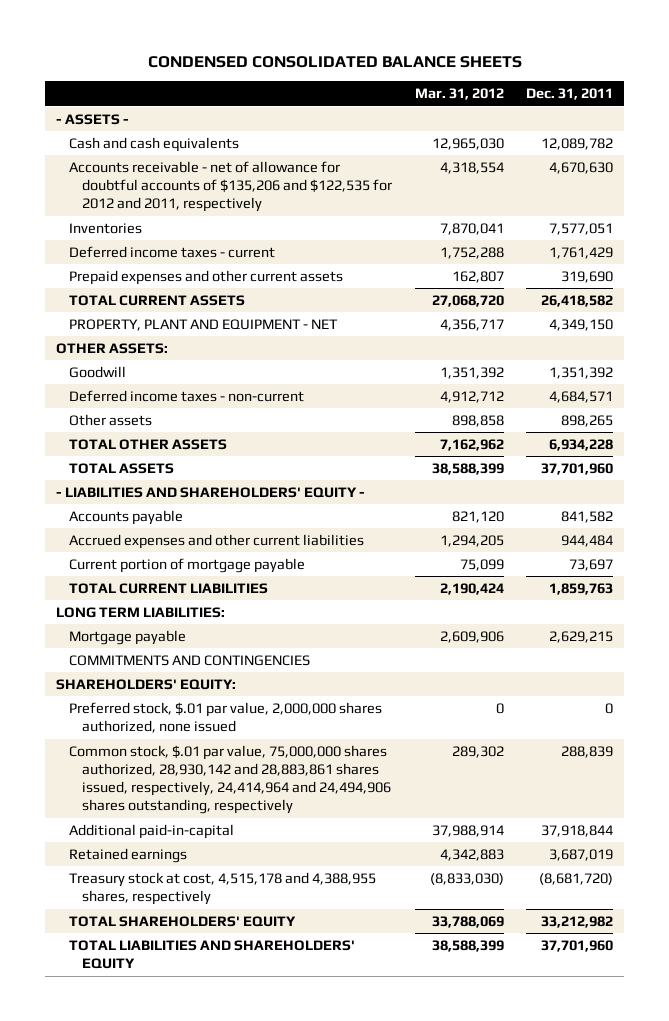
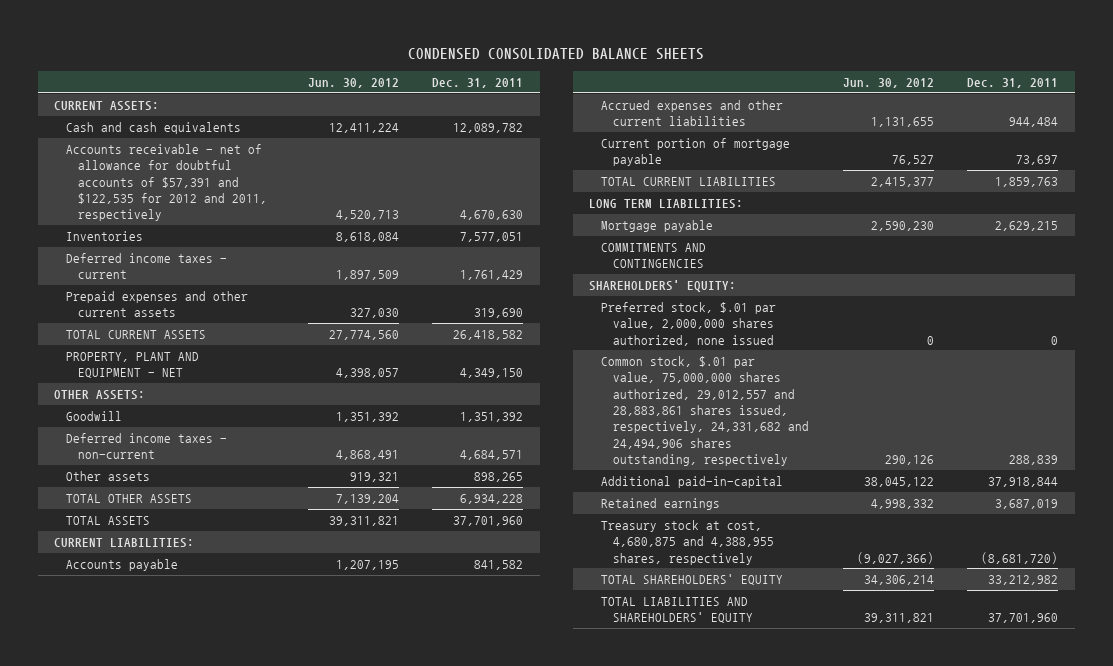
- | Mar. 31, 2012 | Dec. 31, 2011
+ | Jun. 30, 2012 | Dec. 31, 2011
- - ASSETS -
+ CURRENT ASSETS:
- Accounts receivable - net of allowance for doubtful accounts of $135,206 and $122,535 for 2012 and 2011, respectively | 4,318,554 | 4,670,630
+ Accounts receivable - net of allowance for doubtful accounts of $57,391 and $122,535 for 2012 and 2011, respectively | 4,520,713 | 4,670,630
- - LIABILITIES AND SHAREHOLDERS' EQUITY -
+ CURRENT LIABILITIES:
- Common stock, $.01 par value, 75,000,000 shares authorized, 28,930,142 and 28,883,861 shares issued, respectively, 24,414,964 and 24,494,906 shares outstanding, respectively | 289,302 | 288,839
+ Common stock, $.01 par value, 75,000,000 shares authorized, 29,012,557 and 28,883,861 shares issued, respectively, 24,331,682 and 24,494,906 shares outstanding, respectively | 290,126 | 288,839
- Treasury stock at cost, 4,515,178 and 4,388,955 shares, respectively | (8,833,030) | (8,681,720)
+ Treasury stock at cost, 4,680,875 and 4,388,955 shares, respectively | (9,027,366) | (8,681,720)

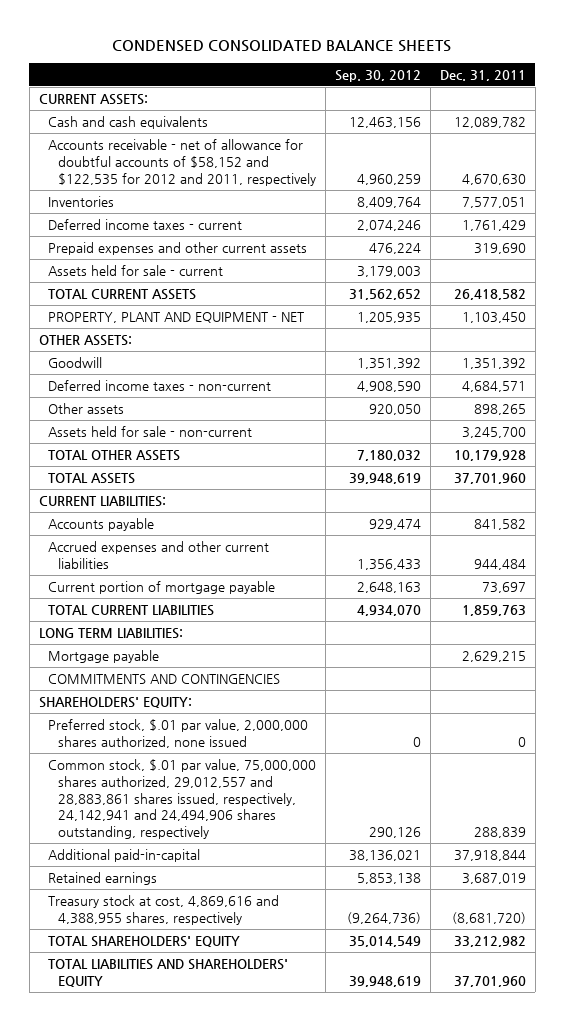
- | Jun. 30, 2012 | Dec. 31, 2011
+ | Sep. 30, 2012 | Dec. 31, 2011
- Accounts receivable - net of allowance for doubtful accounts of $57,391 and $122,535 for 2012 and 2011, respectively | 4,520,713 | 4,670,630
+ Accounts receivable - net of allowance for doubtful accounts of $58,152 and $122,535 for 2012 and 2011, respectively | 4,960,259 | 4,670,630
+ Assets held for sale - current | 3,179,003 |
- PROPERTY, PLANT AND EQUIPMENT - NET | 4,398,057 | 4,349,150
+ PROPERTY, PLANT AND EQUIPMENT - NET | 1,205,935 | 1,103,450
- TOTAL OTHER ASSETS | 7,139,204 | 6,934,228
+ Assets held for sale - non-current | | 3,245,700
+ TOTAL OTHER ASSETS | 7,180,032 | 10,179,928
- Common stock, $.01 par value, 75,000,000 shares authorized, 29,012,557 and 28,883,861 shares issued, respectively, 24,331,682 and 24,494,906 shares outstanding, respectively | 290,126 | 288,839
+ Common stock, $.01 par value, 75,000,000 shares authorized, 29,012,557 and 28,883,861 shares issued, respectively, 24,142,941 and 24,494,906 shares outstanding, respectively | 290,126 | 288,839
- Treasury stock at cost, 4,680,875 and 4,388,955 shares, respectively | (9,027,366) | (8,681,720)
+ Treasury stock at cost, 4,869,616 and 4,388,955 shares, respectively | (9,264,736) | (8,681,720)

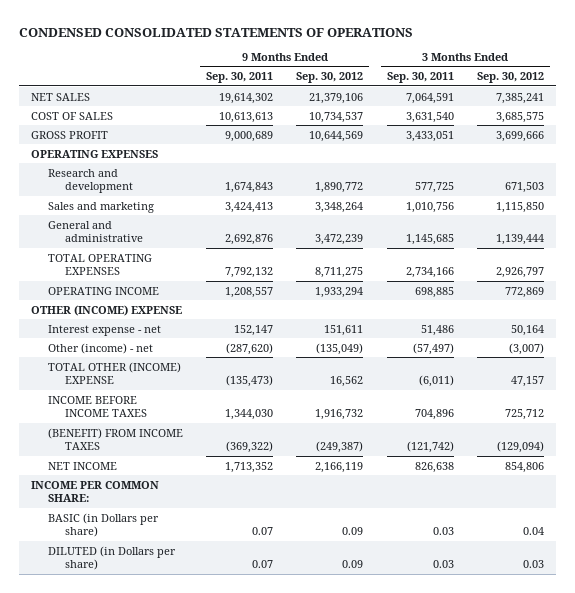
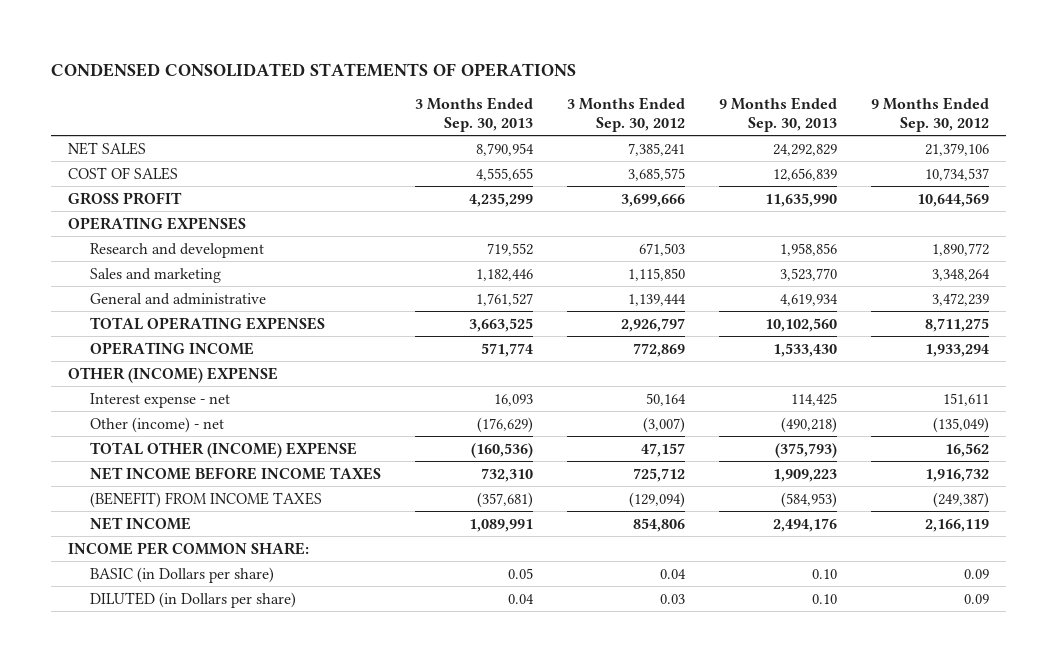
- | 9 Months Ended Sep. 30, 2011 | 9 Months Ended Sep. 30, 2012 | 3 Months Ended Sep. 30, 2011 | 3 Months Ended Sep. 30, 2012
+ | 3 Months Ended Sep. 30, 2013 | 3 Months Ended Sep. 30, 2012 | 9 Months Ended Sep. 30, 2013 | 9 Months Ended Sep. 30, 2012
- INCOME BEFORE INCOME TAXES | 1,344,030 | 1,916,732 | 704,896 | 725,712
+ NET INCOME BEFORE INCOME TAXES | 732,310 | 725,712 | 1,909,223 | 1,916,732

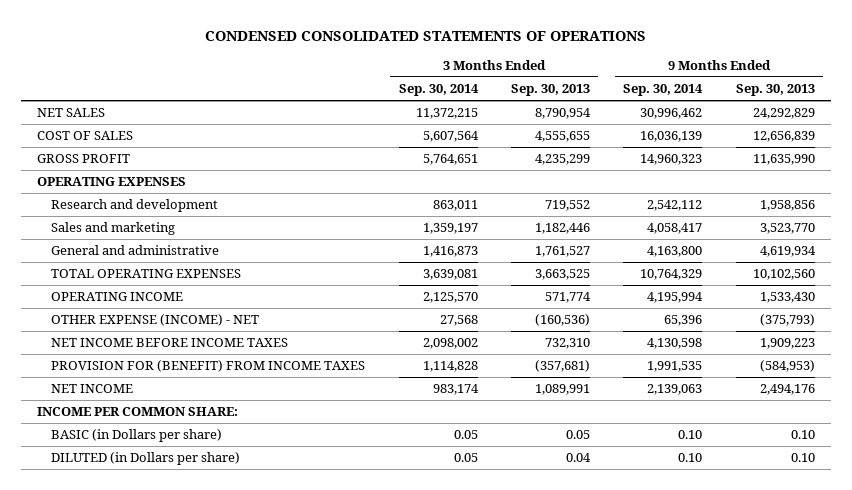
- | 3 Months Ended Sep. 30, 2013 | 3 Months Ended Sep. 30, 2012 | 9 Months Ended Sep. 30, 2013 | 9 Months Ended Sep. 30, 2012
+ | 3 Months Ended Sep. 30, 2014 | 3 Months Ended Sep. 30, 2013 | 9 Months Ended Sep. 30, 2014 | 9 Months Ended Sep. 30, 2013
- OTHER (INCOME) EXPENSE
- Interest expense - net | 16,093 | 50,164 | 114,425 | 151,611
- Other (income) - net | (176,629) | (3,007) | (490,218) | (135,049)
- TOTAL OTHER (INCOME) EXPENSE | (160,536) | 47,157 | (375,793) | 16,562
+ OTHER EXPENSE (INCOME) - NET | 27,568 | (160,536) | 65,396 | (375,793)
- (BENEFIT) FROM INCOME TAXES | (357,681) | (129,094) | (584,953) | (249,387)
+ PROVISION FOR (BENEFIT) FROM INCOME TAXES | 1,114,828 | (357,681) | 1,991,535 | (584,953)

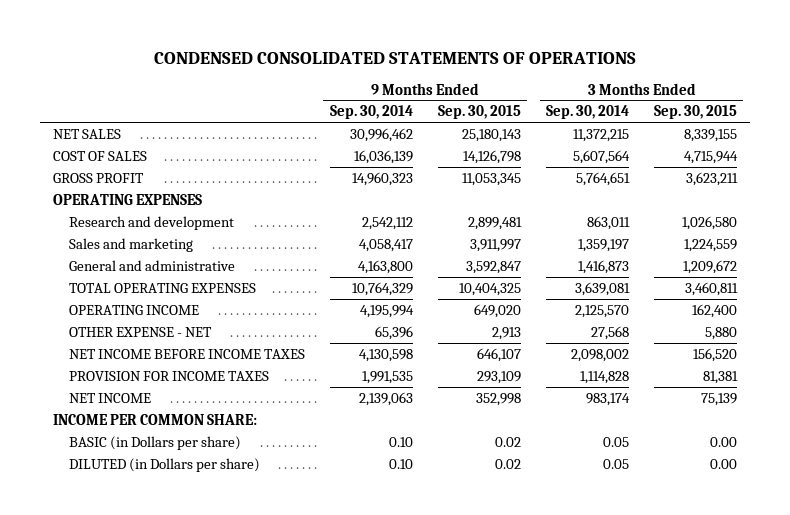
- | 3 Months Ended Sep. 30, 2014 | 3 Months Ended Sep. 30, 2013 | 9 Months Ended Sep. 30, 2014 | 9 Months Ended Sep. 30, 2013
+ | 9 Months Ended Sep. 30, 2014 | 9 Months Ended Sep. 30, 2015 | 3 Months Ended Sep. 30, 2014 | 3 Months Ended Sep. 30, 2015
- OTHER EXPENSE (INCOME) - NET | 27,568 | (160,536) | 65,396 | (375,793)
+ OTHER EXPENSE - NET | 65,396 | 2,913 | 27,568 | 5,880
- PROVISION FOR (BENEFIT) FROM INCOME TAXES | 1,114,828 | (357,681) | 1,991,535 | (584,953)
+ PROVISION FOR INCOME TAXES | 1,991,535 | 293,109 | 1,114,828 | 81,381

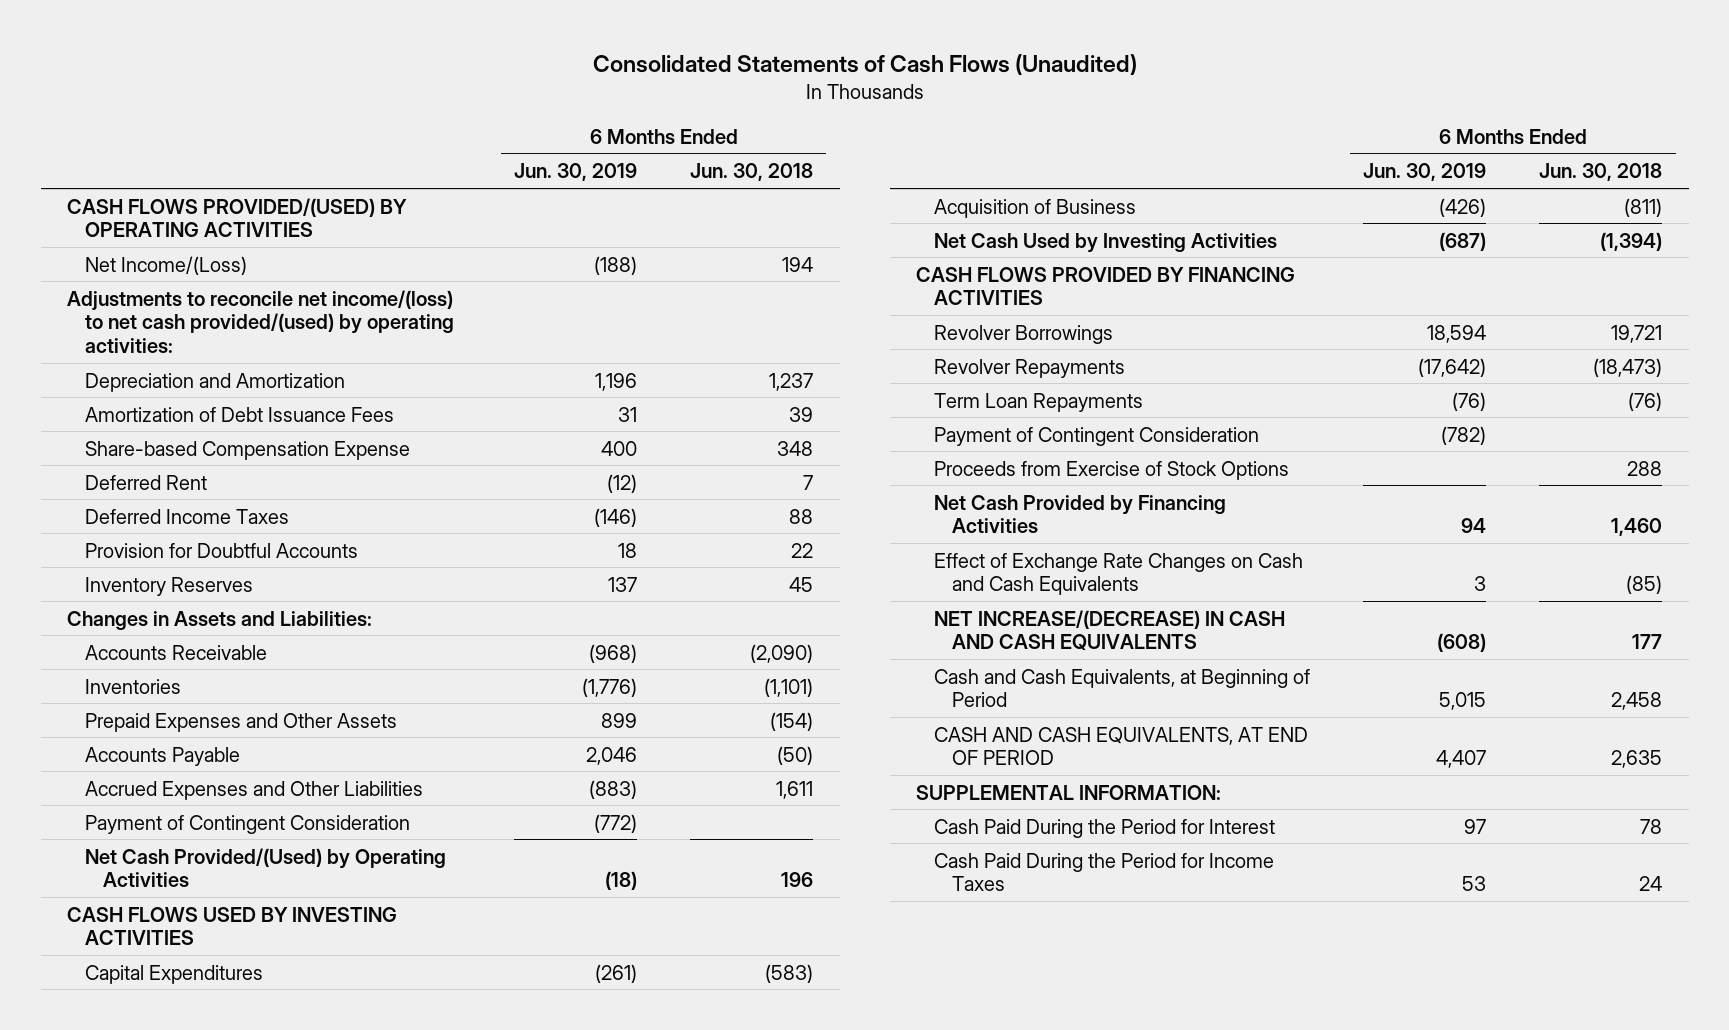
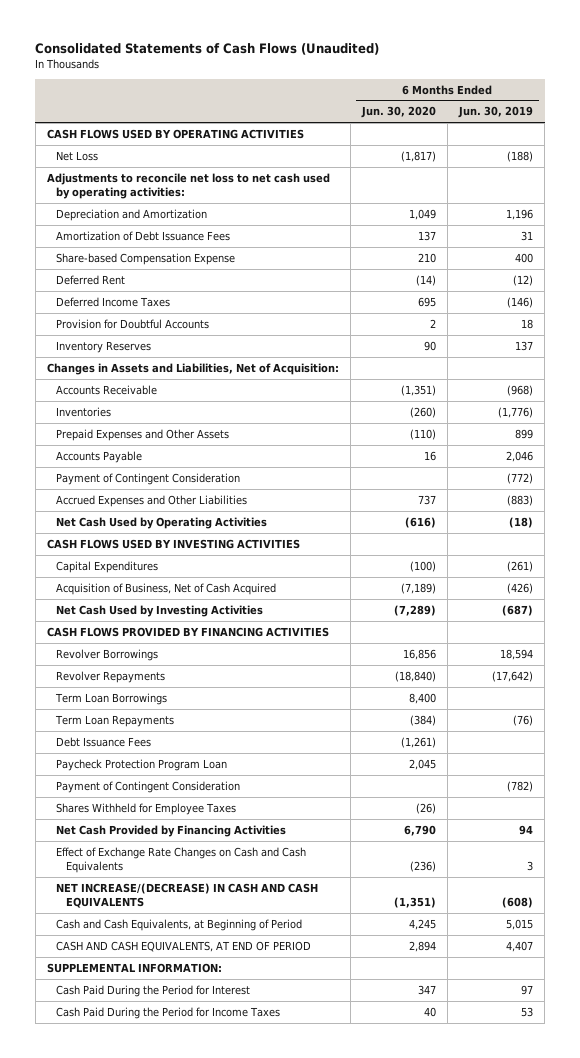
- | 6 Months Ended Jun. 30, 2019 | 6 Months Ended Jun. 30, 2018
+ | 6 Months Ended Jun. 30, 2020 | 6 Months Ended Jun. 30, 2019
- CASH FLOWS PROVIDED/(USED) BY OPERATING ACTIVITIES
- Net Income/(Loss) | (188) | 194
- Adjustments to reconcile net income/(loss) to net cash provided/(used) by operating activities:
+ CASH FLOWS USED BY OPERATING ACTIVITIES
+ Net Loss | (1,817) | (188)
+ Adjustments to reconcile net loss to net cash used by operating activities:
- Changes in Assets and Liabilities:
+ Changes in Assets and Liabilities, Net of Acquisition:
- Net Cash Provided/(Used) by Operating Activities | (18) | 196
moved down: Accrued Expenses and Other Liabilities | 737 | (883)
+ Net Cash Used by Operating Activities | (616) | (18)
- Acquisition of Business | (426) | (811)
+ Acquisition of Business, Net of Cash Acquired | (7,189) | (426)
+ Term Loan Borrowings | 8,400 |
+ Debt Issuance Fees | (1,261) |
+ Paycheck Protection Program Loan | 2,045 |
- Proceeds from Exercise of Stock Options | | 288
+ Shares Withheld for Employee Taxes | (26) |

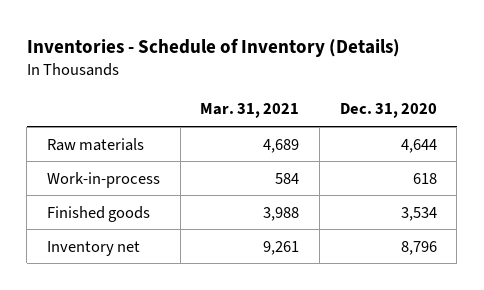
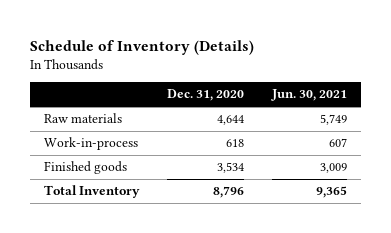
- Inventories - Schedule of Inventory (Details)
+ Schedule of Inventory (Details)
- | Mar. 31, 2021 | Dec. 31, 2020
+ | Dec. 31, 2020 | Jun. 30, 2021
- Inventory net | 9,261 | 8,796
+ Total Inventory | 8,796 | 9,365

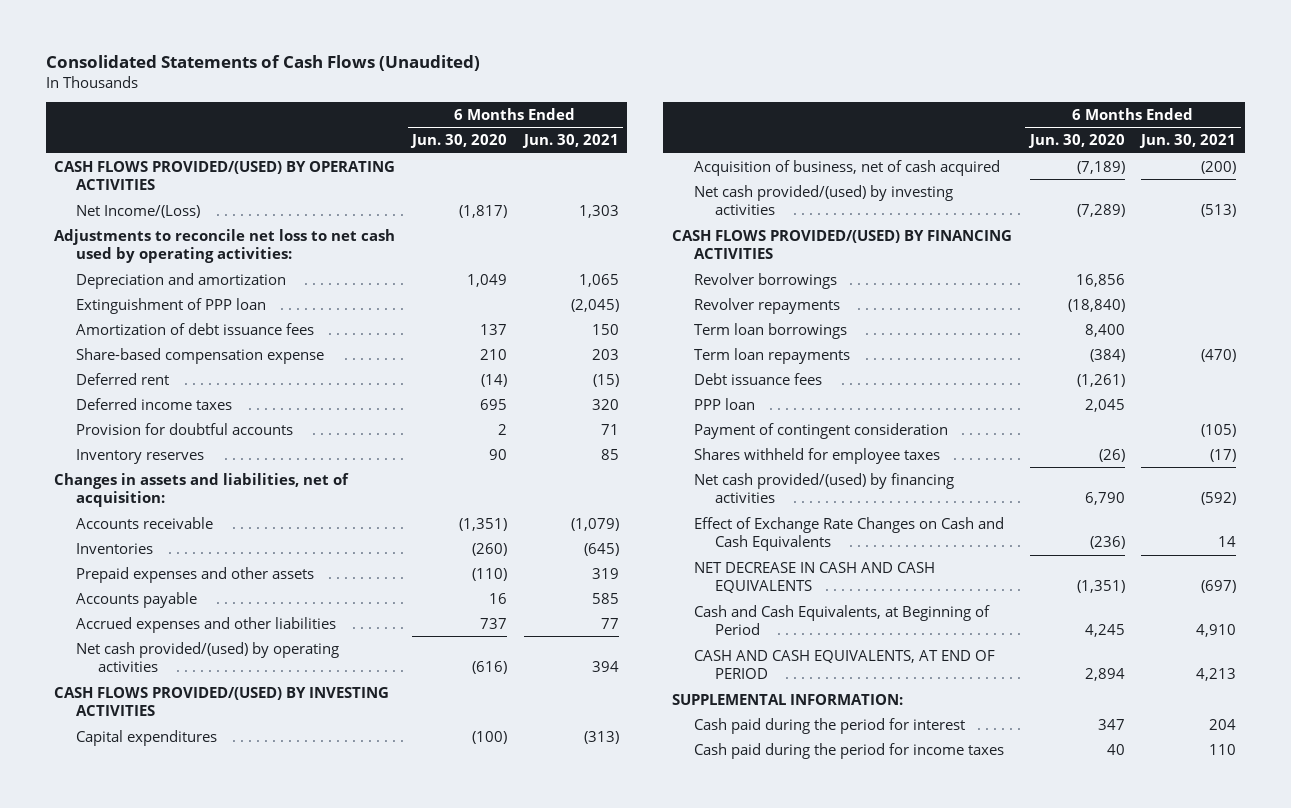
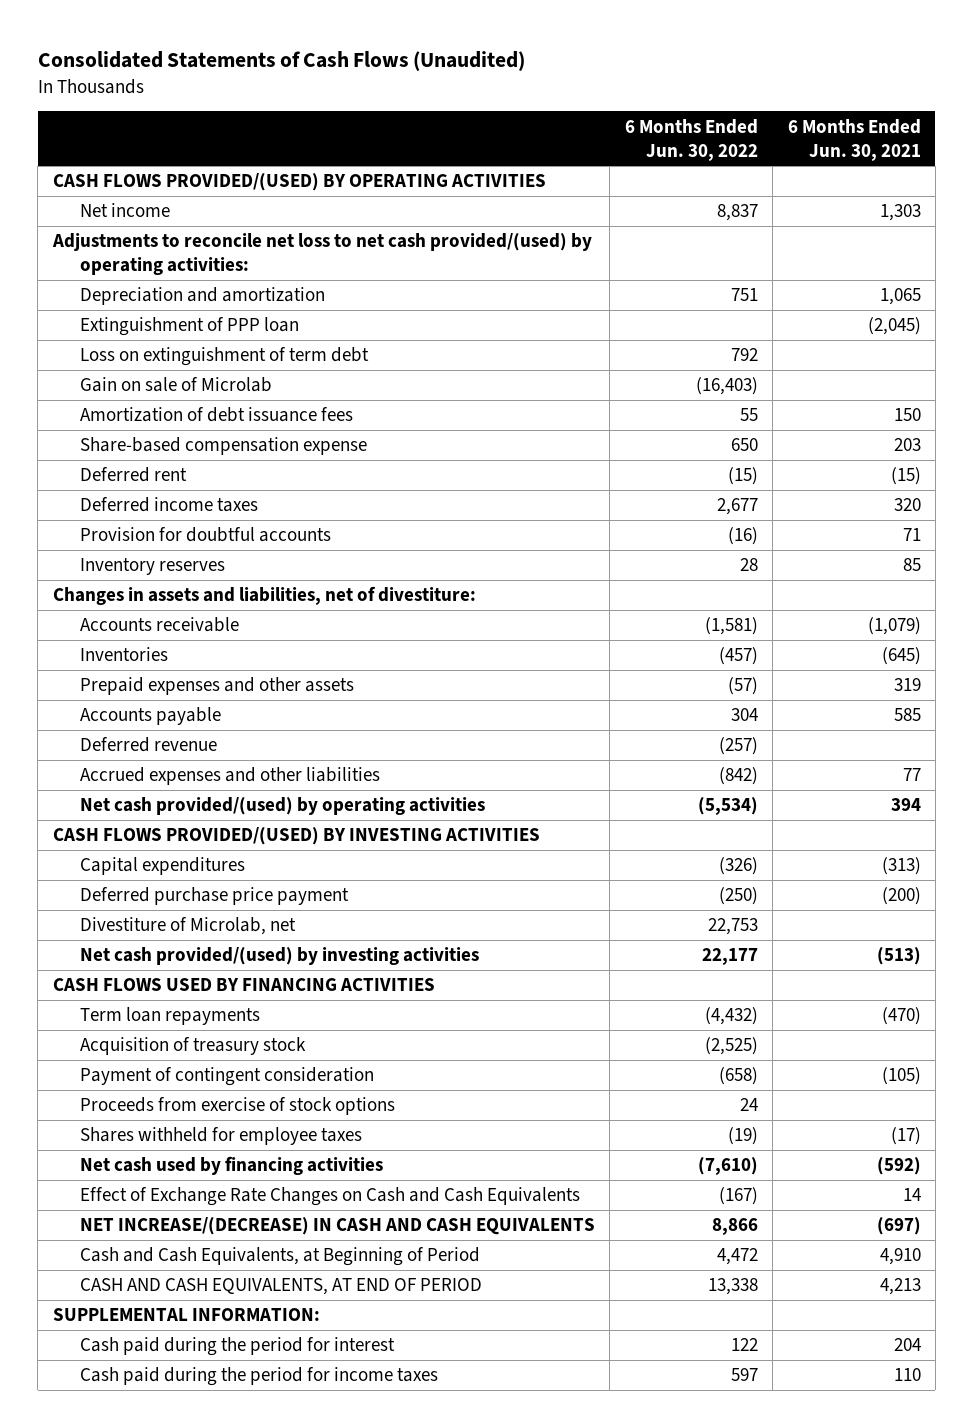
- | 6 Months Ended Jun. 30, 2020 | 6 Months Ended Jun. 30, 2021
+ | 6 Months Ended Jun. 30, 2022 | 6 Months Ended Jun. 30, 2021
- Net Income/(Loss) | (1,817) | 1,303
- Adjustments to reconcile net loss to net cash used by operating activities:
+ Net income | 8,837 | 1,303
+ Adjustments to reconcile net loss to net cash provided/(used) by operating activities:
+ Loss on extinguishment of term debt | 792 |
+ Gain on sale of Microlab | (16,403) |
- Changes in assets and liabilities, net of acquisition:
+ Changes in assets and liabilities, net of divestiture:
+ Deferred revenue | (257) |
- Acquisition of business, net of cash acquired | (7,189) | (200)
+ Deferred purchase price payment | (250) | (200)
+ Divestiture of Microlab, net | 22,753 |
- CASH FLOWS PROVIDED/(USED) BY FINANCING ACTIVITIES
- Revolver borrowings | 16,856 |
- Revolver repayments | (18,840) |
- Term loan borrowings | 8,400 |
+ CASH FLOWS USED BY FINANCING ACTIVITIES
- Debt issuance fees | (1,261) |
- PPP loan | 2,045 |
+ Acquisition of treasury stock | (2,525) |
+ Proceeds from exercise of stock options | 24 |
- Net cash provided/(used) by financing activities | 6,790 | (592)
+ Net cash used by financing activities | (7,610) | (592)
- NET DECREASE IN CASH AND CASH EQUIVALENTS | (1,351) | (697)
+ NET INCREASE/(DECREASE) IN CASH AND CASH EQUIVALENTS | 8,866 | (697)

